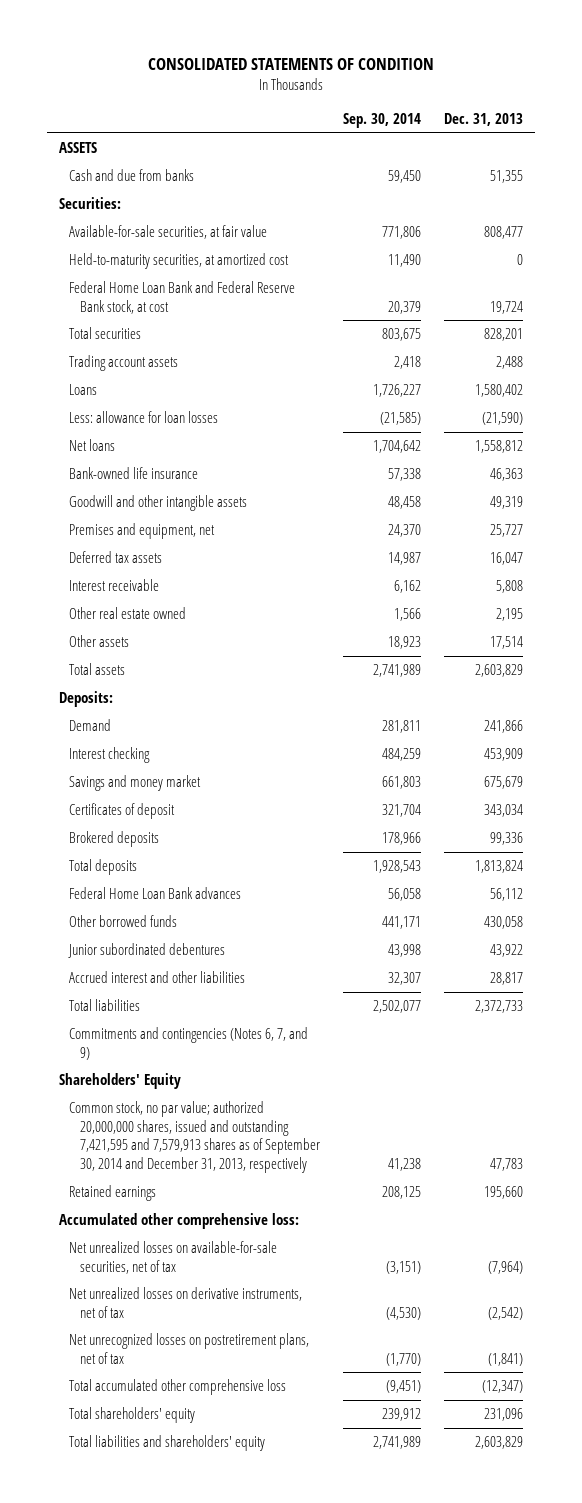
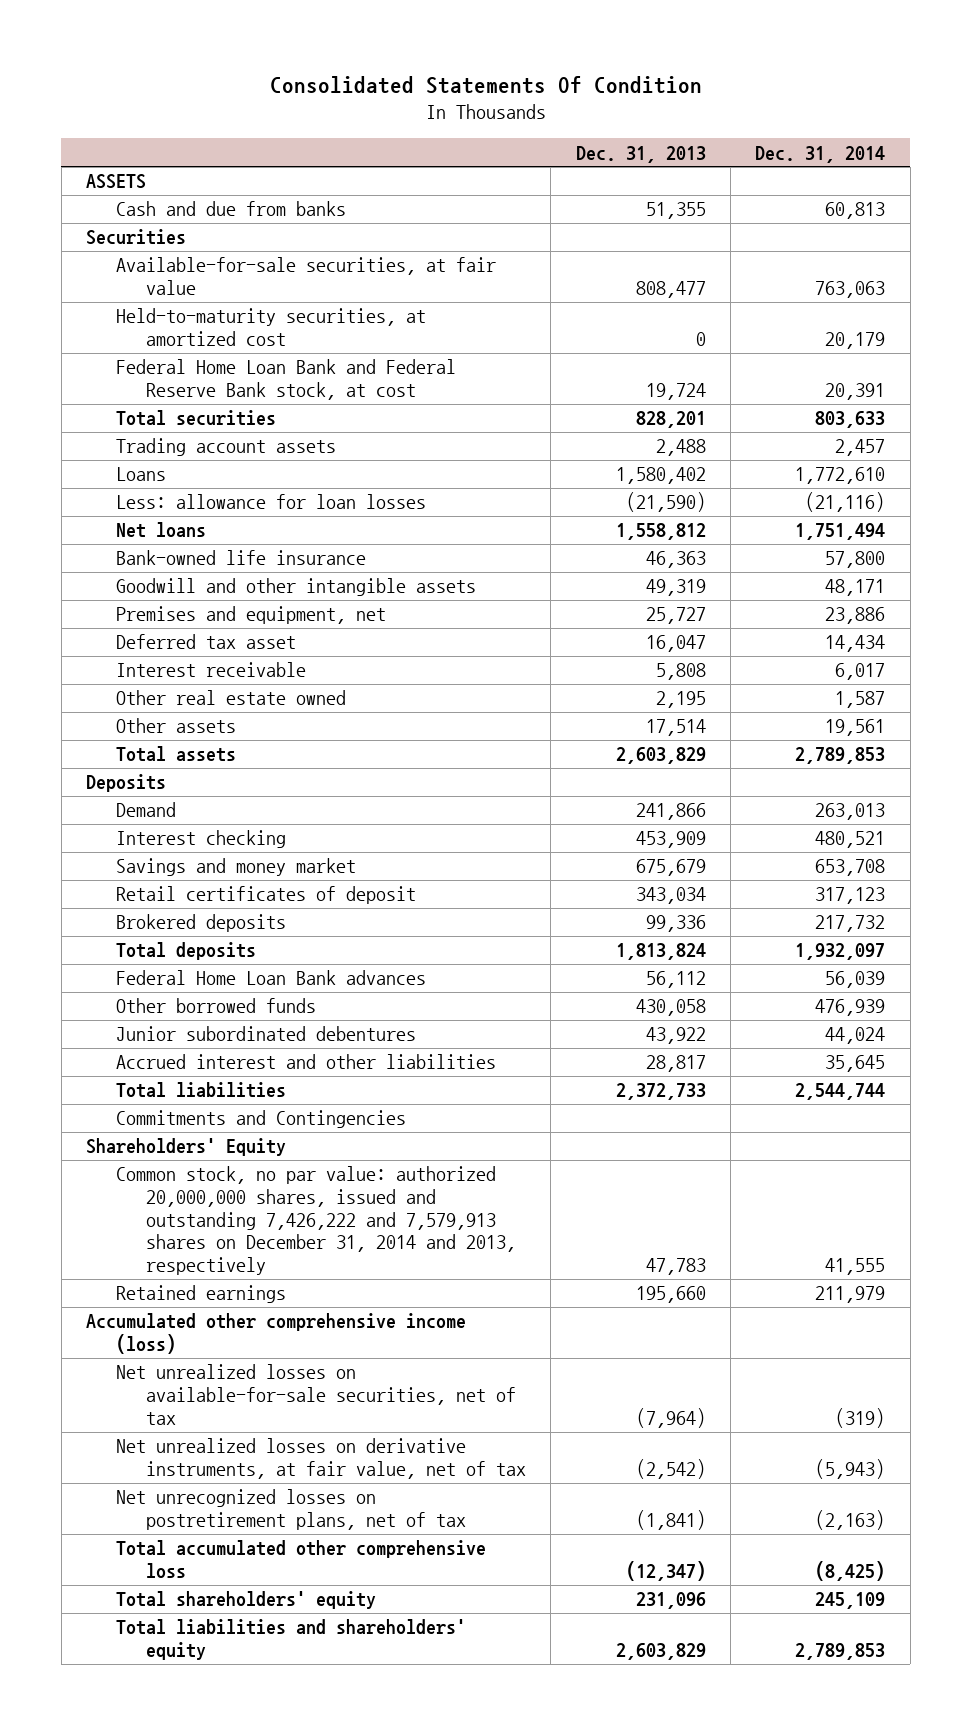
- CONSOLIDATED STATEMENTS OF CONDITION
+ Consolidated Statements Of Condition
- | Sep. 30, 2014 | Dec. 31, 2013
+ | Dec. 31, 2013 | Dec. 31, 2014
- Securities:
+ Securities
- Deferred tax assets | 14,987 | 16,047
+ Deferred tax asset | 16,047 | 14,434
- Deposits:
+ Deposits
- Certificates of deposit | 321,704 | 343,034
+ Retail certificates of deposit | 343,034 | 317,123
- Commitments and contingencies (Notes 6, 7, and 9)
+ Commitments and Contingencies
- Common stock, no par value; authorized 20,000,000 shares, issued and outstanding 7,421,595 and 7,579,913 shares as of September 30, 2014 and December 31, 2013, respectively | 41,238 | 47,783
+ Common stock, no par value: authorized 20,000,000 shares, issued and outstanding 7,426,222 and 7,579,913 shares on December 31, 2014 and 2013, respectively | 47,783 | 41,555
- Accumulated other comprehensive loss:
+ Accumulated other comprehensive income (loss)
- Net unrealized losses on derivative instruments, net of tax | (4,530) | (2,542)
+ Net unrealized losses on derivative instruments, at fair value, net of tax | (2,542) | (5,943)

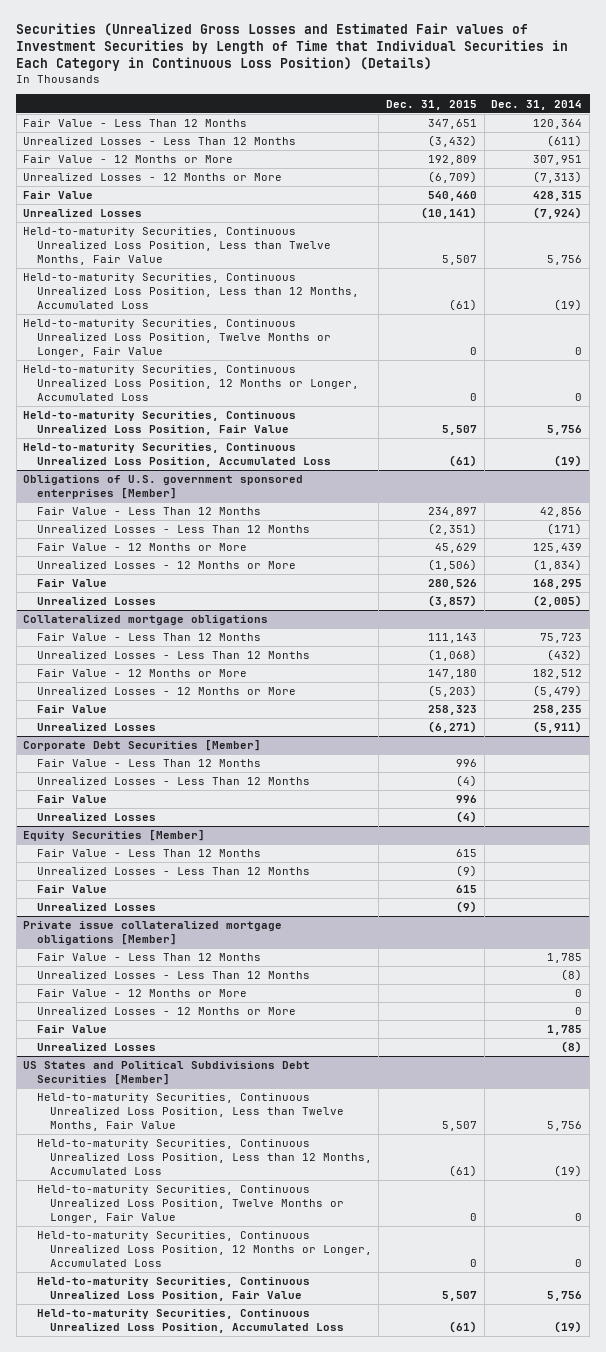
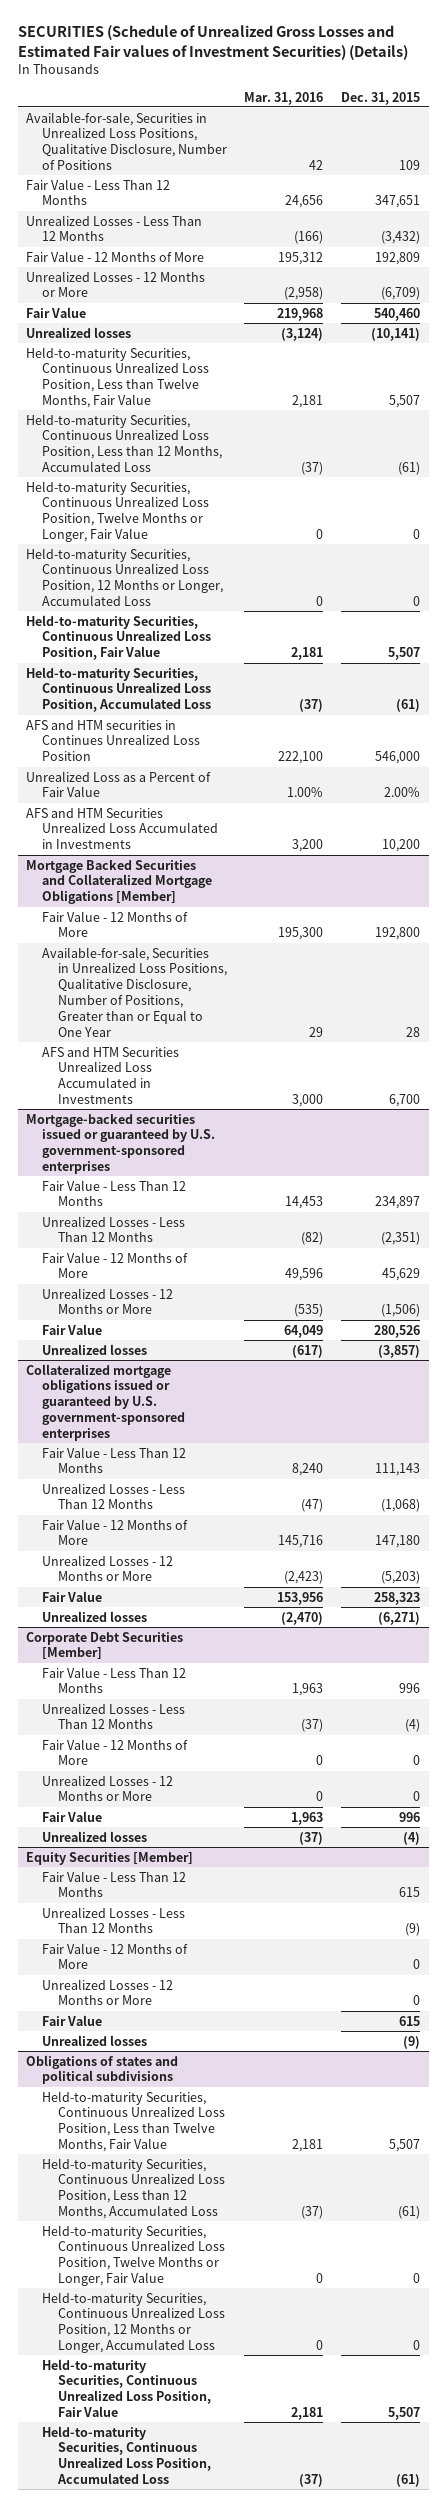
- Securities (Unrealized Gross Losses and Estimated Fair values of Investment Securities by Length of Time that Individual Securities in Each Category in Continuous Loss Position) (Details)
+ SECURITIES (Schedule of Unrealized Gross Losses and Estimated Fair values of Investment Securities) (Details)
- | Dec. 31, 2015 | Dec. 31, 2014
+ | Mar. 31, 2016 | Dec. 31, 2015
+ Available-for-sale, Securities in Unrealized Loss Positions, Qualitative Disclosure, Number of Positions | 42 | 109
- Fair Value - 12 Months or More | 192,809 | 307,951
+ Fair Value - 12 Months of More | 195,312 | 192,809
- Unrealized Losses | (10,141) | (7,924)
+ Unrealized losses | (3,124) | (10,141)
- Obligations of U.S. government sponsored enterprises [Member]
+ AFS and HTM securities in Continues Unrealized Loss Position | 222,100 | 546,000
+ Unrealized Loss as a Percent of Fair Value | 1.00% | 2.00%
+ AFS and HTM Securities Unrealized Loss Accumulated in Investments | 3,200 | 10,200
+ Mortgage Backed Securities and Collateralized Mortgage Obligations [Member]
+ Fair Value - 12 Months of More | 195,300 | 192,800
+ Available-for-sale, Securities in Unrealized Loss Positions, Qualitative Disclosure, Number of Positions, Greater than or Equal to One Year | 29 | 28
+ AFS and HTM Securities Unrealized Loss Accumulated in Investments | 3,000 | 6,700
+ Mortgage-backed securities issued or guaranteed by U.S. government-sponsored enterprises
- Fair Value - 12 Months or More | 45,629 | 125,439
+ Fair Value - 12 Months of More | 49,596 | 45,629
- Unrealized Losses | (3,857) | (2,005)
- Collateralized mortgage obligations
+ Unrealized losses | (617) | (3,857)
+ Collateralized mortgage obligations issued or guaranteed by U.S. government-sponsored enterprises
- Fair Value - 12 Months or More | 147,180 | 182,512
+ Fair Value - 12 Months of More | 145,716 | 147,180
- Unrealized Losses | (6,271) | (5,911)
+ Unrealized losses | (2,470) | (6,271)
@ Corporate Debt Securities [Member]
+ Fair Value - 12 Months of More | 0 | 0
+ Unrealized Losses - 12 Months or More | 0 | 0
- Unrealized Losses | (4) |
+ Unrealized losses | (37) | (4)
@ Equity Securities [Member]
+ Fair Value - 12 Months of More | | 0
+ Unrealized Losses - 12 Months or More | | 0
- Unrealized Losses | (9) |
- Private issue collateralized mortgage obligations [Member]
- Fair Value - Less Than 12 Months | | 1,785
- Unrealized Losses - Less Than 12 Months | | (8)
- Fair Value - 12 Months or More | | 0
- Unrealized Losses - 12 Months or More | | 0
- Fair Value | | 1,785
- Unrealized Losses | | (8)
- US States and Political Subdivisions Debt Securities [Member]
@ Equity Securities [Member]
+ Unrealized losses | | (9)
+ Obligations of states and political subdivisions

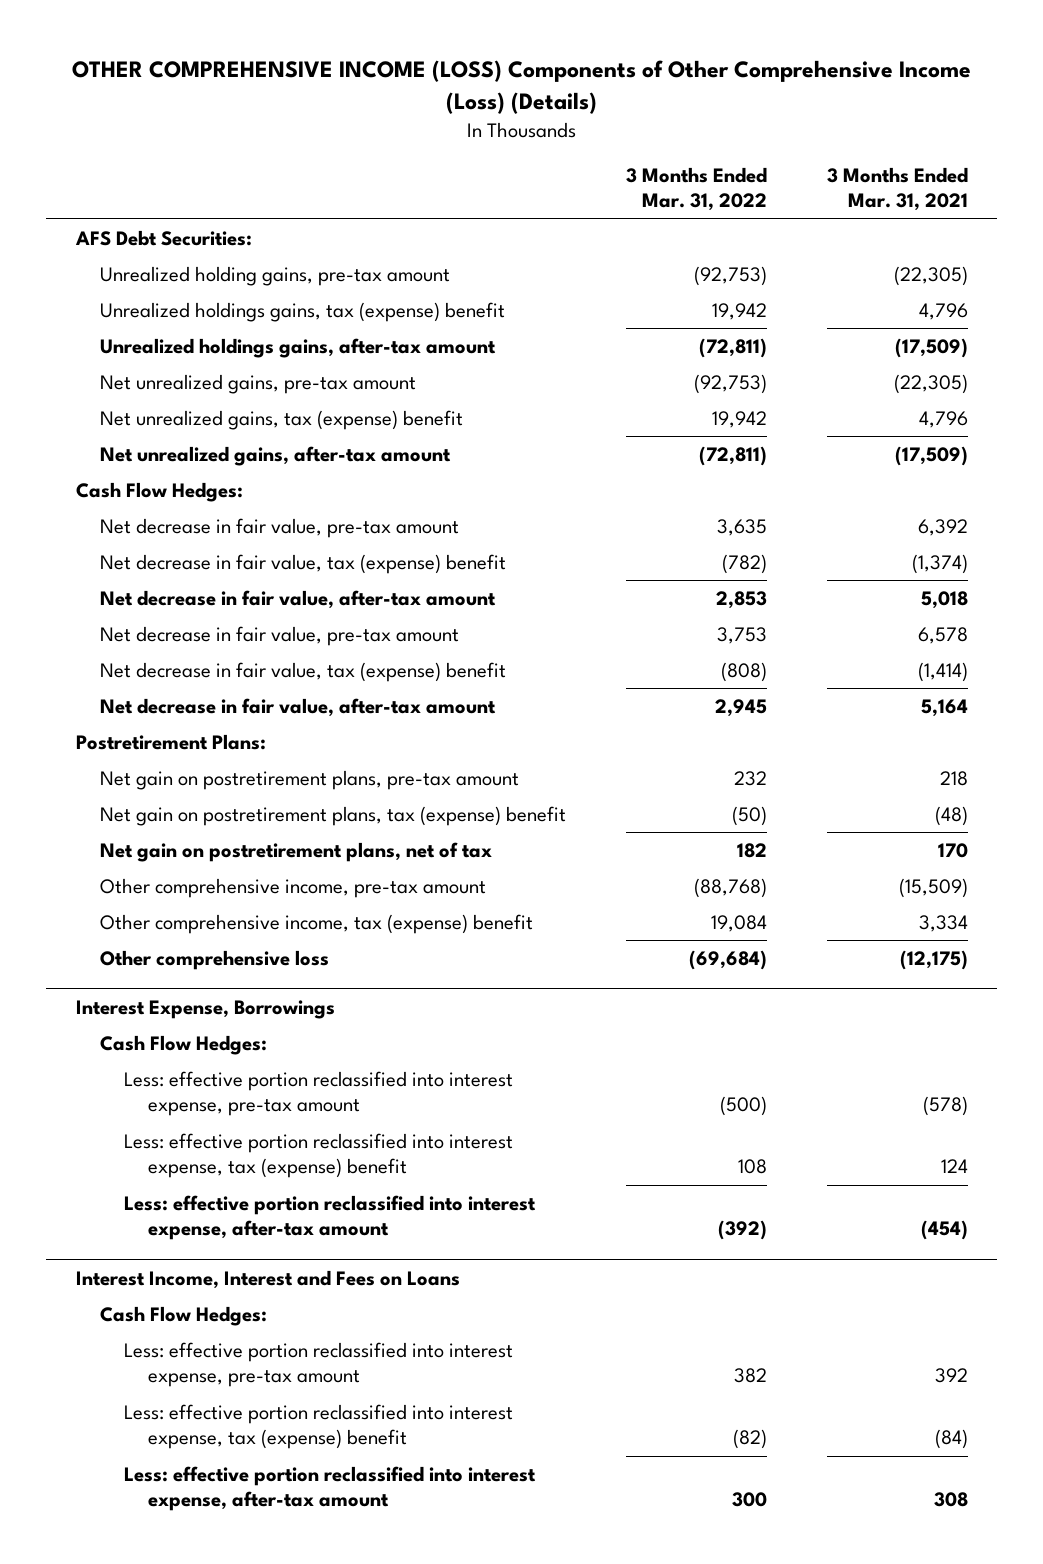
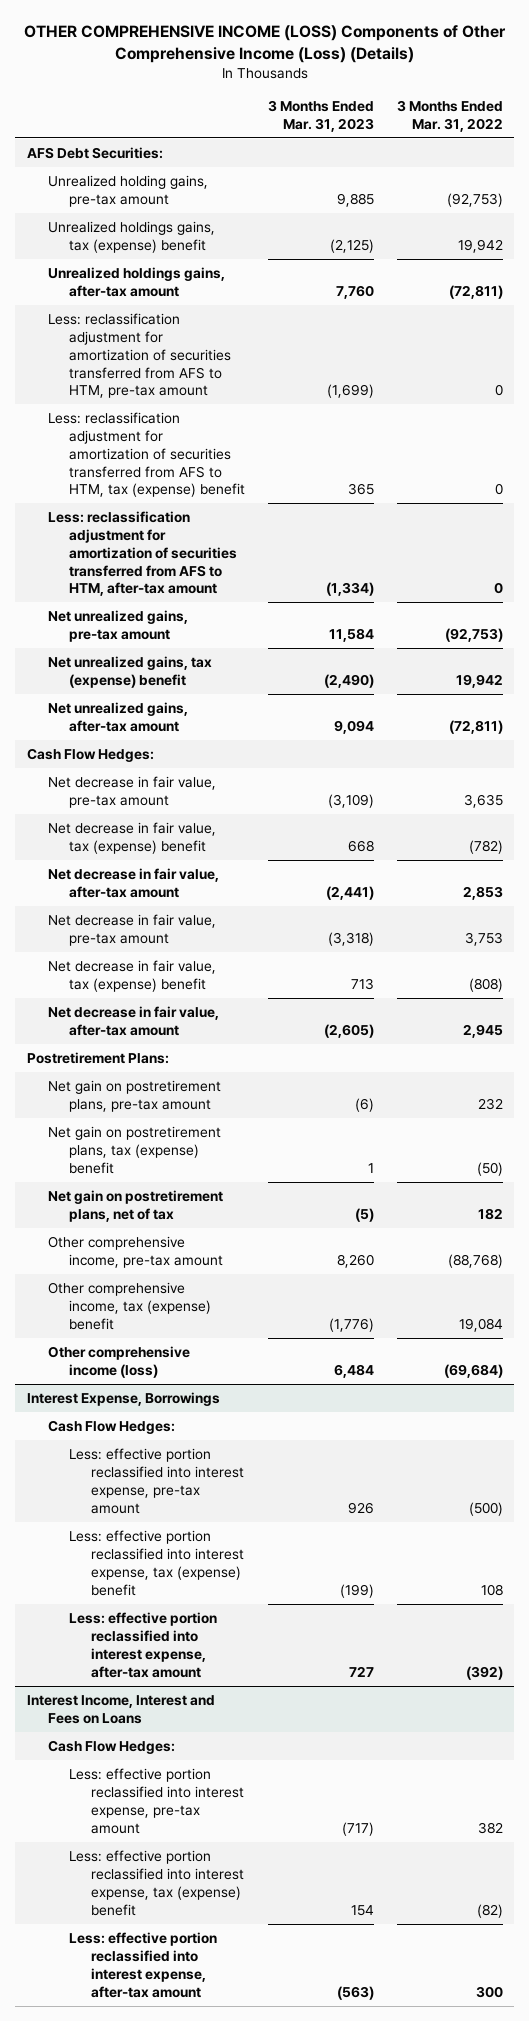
- | 3 Months Ended Mar. 31, 2022 | 3 Months Ended Mar. 31, 2021
+ | 3 Months Ended Mar. 31, 2023 | 3 Months Ended Mar. 31, 2022
+ Less: reclassification adjustment for amortization of securities transferred from AFS to HTM, pre-tax amount | (1,699) | 0
+ Less: reclassification adjustment for amortization of securities transferred from AFS to HTM, tax (expense) benefit | 365 | 0
+ Less: reclassification adjustment for amortization of securities transferred from AFS to HTM, after-tax amount | (1,334) | 0
- Other comprehensive loss | (69,684) | (12,175)
+ Other comprehensive income (loss) | 6,484 | (69,684)

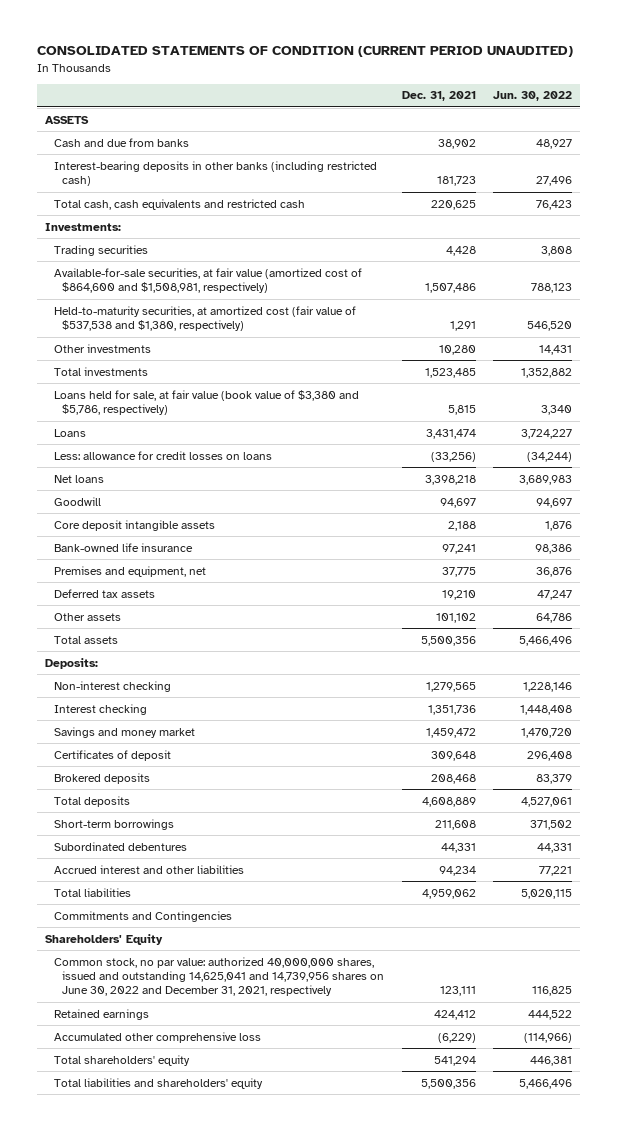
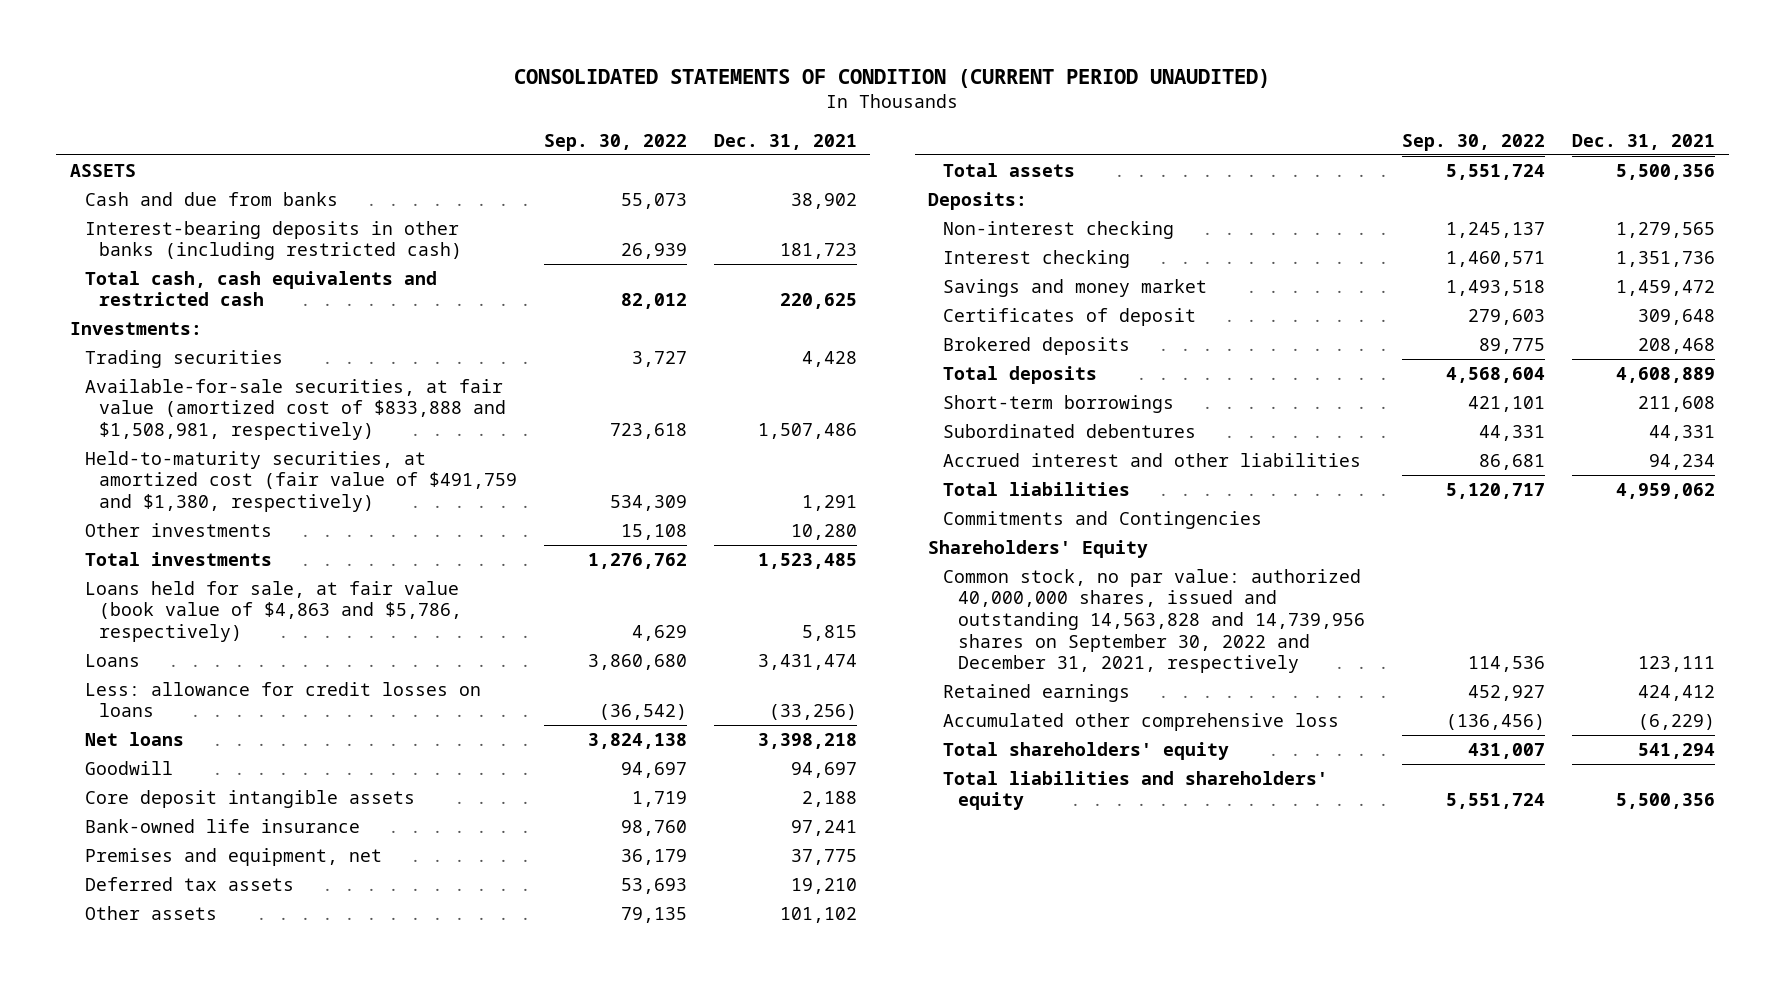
- | Dec. 31, 2021 | Jun. 30, 2022
+ | Sep. 30, 2022 | Dec. 31, 2021
- Available-for-sale securities, at fair value (amortized cost of $864,600 and $1,508,981, respectively) | 1,507,486 | 788,123
- Held-to-maturity securities, at amortized cost (fair value of $537,538 and $1,380, respectively) | 1,291 | 546,520
+ Available-for-sale securities, at fair value (amortized cost of $833,888 and $1,508,981, respectively) | 723,618 | 1,507,486
+ Held-to-maturity securities, at amortized cost (fair value of $491,759 and $1,380, respectively) | 534,309 | 1,291
- Loans held for sale, at fair value (book value of $3,380 and $5,786, respectively) | 5,815 | 3,340
+ Loans held for sale, at fair value (book value of $4,863 and $5,786, respectively) | 4,629 | 5,815
- Common stock, no par value: authorized 40,000,000 shares, issued and outstanding 14,625,041 and 14,739,956 shares on June 30, 2022 and December 31, 2021, respectively | 123,111 | 116,825
+ Common stock, no par value: authorized 40,000,000 shares, issued and outstanding 14,563,828 and 14,739,956 shares on September 30, 2022 and December 31, 2021, respectively | 114,536 | 123,111

